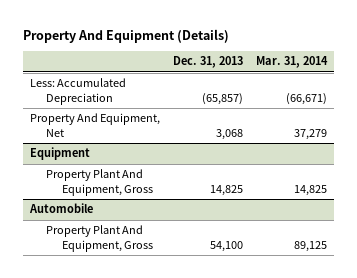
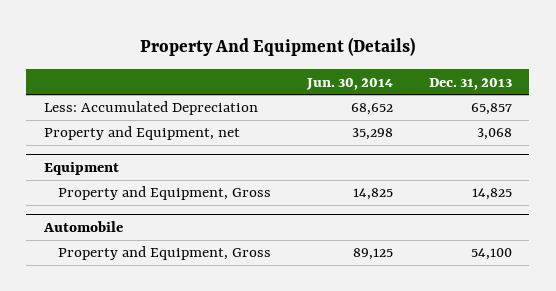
- | Dec. 31, 2013 | Mar. 31, 2014
+ | Jun. 30, 2014 | Dec. 31, 2013
- Less: Accumulated Depreciation | (65,857) | (66,671)
- Property And Equipment, Net | 3,068 | 37,279
+ Less: Accumulated Depreciation | 68,652 | 65,857
+ Property and Equipment, net | 35,298 | 3,068
@ Equipment
- Property Plant And Equipment, Gross | 14,825 | 14,825
+ Property and Equipment, Gross | 14,825 | 14,825
@ Automobile
- Property Plant And Equipment, Gross | 54,100 | 89,125
+ Property and Equipment, Gross | 89,125 | 54,100

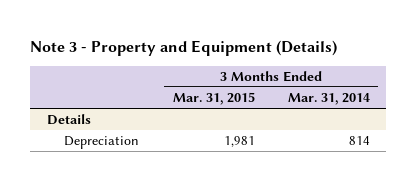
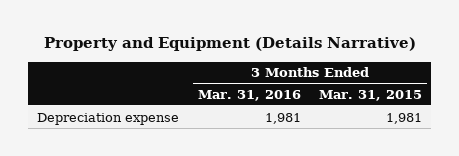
- Note 3 - Property and Equipment (Details)
+ Property and Equipment (Details Narrative)
- | 3 Months Ended Mar. 31, 2015 | 3 Months Ended Mar. 31, 2014
+ | 3 Months Ended Mar. 31, 2016 | 3 Months Ended Mar. 31, 2015
- Details
- Depreciation | 1,981 | 814
+ Depreciation expense | 1,981 | 1,981

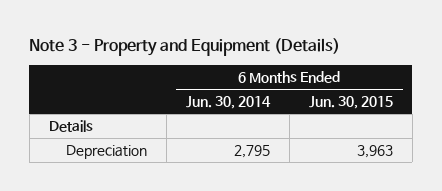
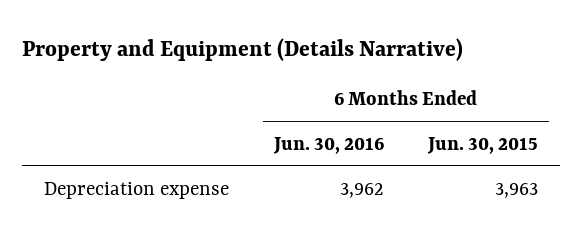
- Note 3 - Property and Equipment (Details)
+ Property and Equipment (Details Narrative)
- | 6 Months Ended Jun. 30, 2014 | 6 Months Ended Jun. 30, 2015
+ | 6 Months Ended Jun. 30, 2016 | 6 Months Ended Jun. 30, 2015
- Details
- Depreciation | 2,795 | 3,963
+ Depreciation expense | 3,962 | 3,963

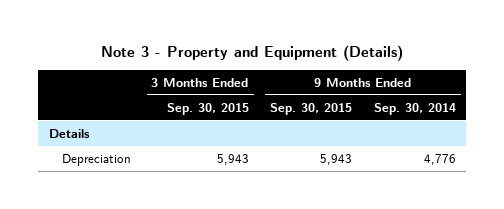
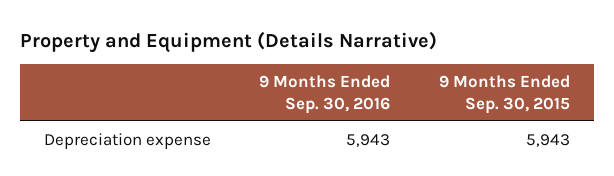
- Note 3 - Property and Equipment (Details)
+ Property and Equipment (Details Narrative)
- | 3 Months Ended Sep. 30, 2015 | 9 Months Ended Sep. 30, 2015 | 9 Months Ended Sep. 30, 2014
+ | 9 Months Ended Sep. 30, 2016 | 9 Months Ended Sep. 30, 2015
- Details
- Depreciation | 5,943 | 5,943 | 4,776
+ Depreciation expense | 5,943 | 5,943

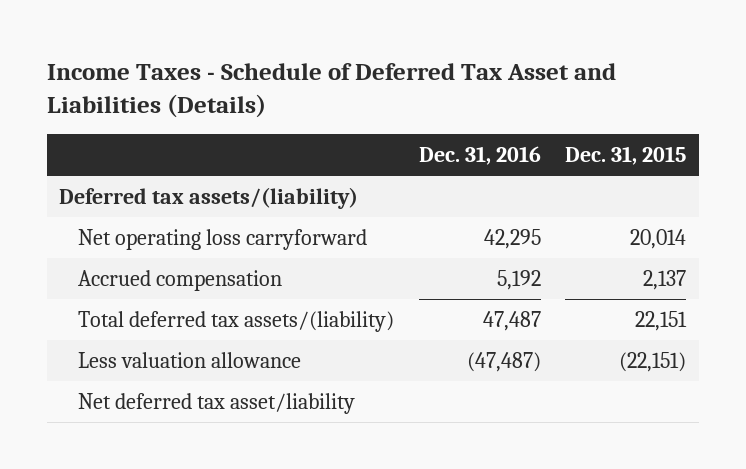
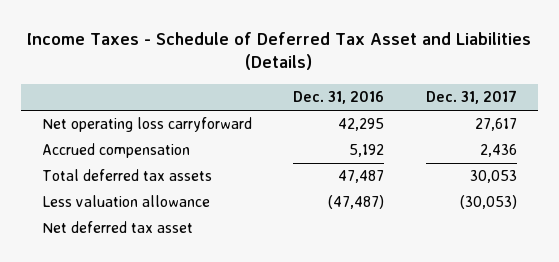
- | Dec. 31, 2016 | Dec. 31, 2015
+ | Dec. 31, 2016 | Dec. 31, 2017
- Deferred tax assets/(liability)
- Total deferred tax assets/(liability) | 47,487 | 22,151
+ Total deferred tax assets | 47,487 | 30,053
- Net deferred tax asset/liability
+ Net deferred tax asset

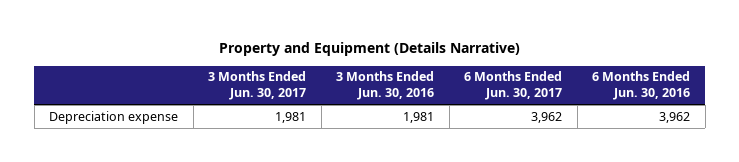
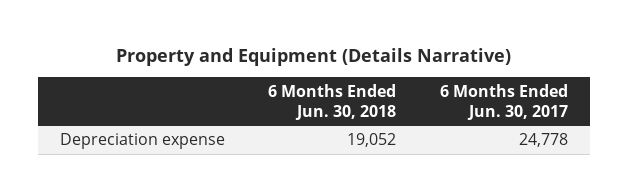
- | 3 Months Ended Jun. 30, 2017 | 3 Months Ended Jun. 30, 2016 | 6 Months Ended Jun. 30, 2017 | 6 Months Ended Jun. 30, 2016
+ | 6 Months Ended Jun. 30, 2018 | 6 Months Ended Jun. 30, 2017
- Depreciation expense | 1,981 | 1,981 | 3,962 | 3,962
+ Depreciation expense | 19,052 | 24,778

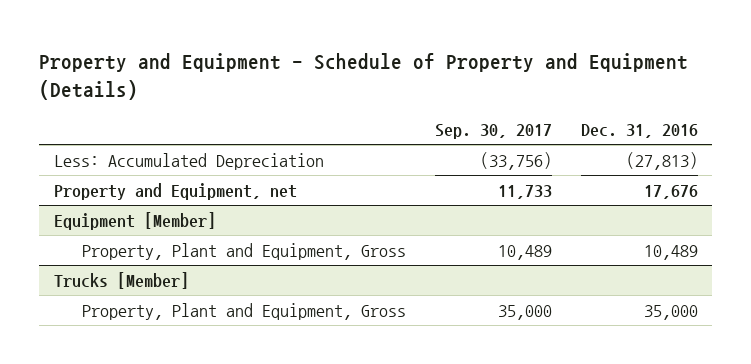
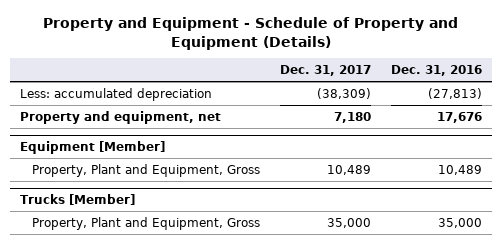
- | Sep. 30, 2017 | Dec. 31, 2016
+ | Dec. 31, 2017 | Dec. 31, 2016
- Less: Accumulated Depreciation | (33,756) | (27,813)
- Property and Equipment, net | 11,733 | 17,676
+ Less: accumulated depreciation | (38,309) | (27,813)
+ Property and equipment, net | 7,180 | 17,676

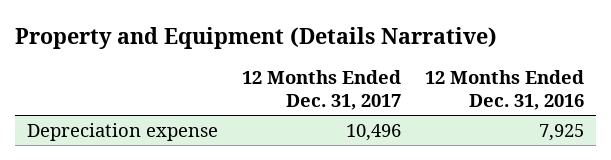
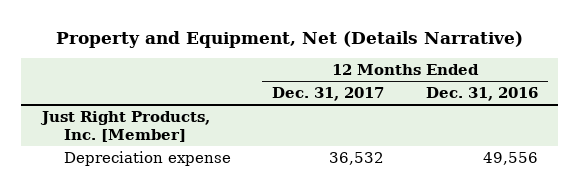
- Property and Equipment (Details Narrative)
+ Property and Equipment, Net (Details Narrative)
- Depreciation expense | 10,496 | 7,925
+ Just Right Products, Inc. [Member]
+ Depreciation expense | 36,532 | 49,556

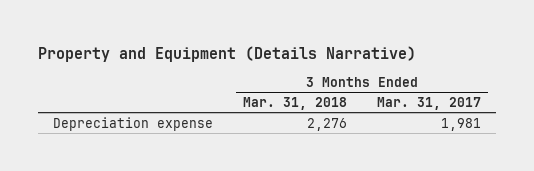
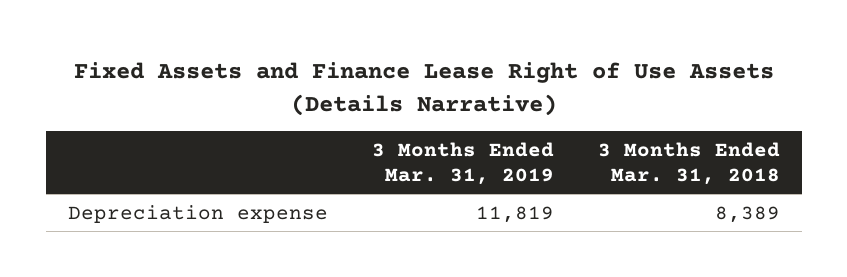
- Property and Equipment (Details Narrative)
+ Fixed Assets and Finance Lease Right of Use Assets (Details Narrative)
- | 3 Months Ended Mar. 31, 2018 | 3 Months Ended Mar. 31, 2017
+ | 3 Months Ended Mar. 31, 2019 | 3 Months Ended Mar. 31, 2018
- Depreciation expense | 2,276 | 1,981
+ Depreciation expense | 11,819 | 8,389

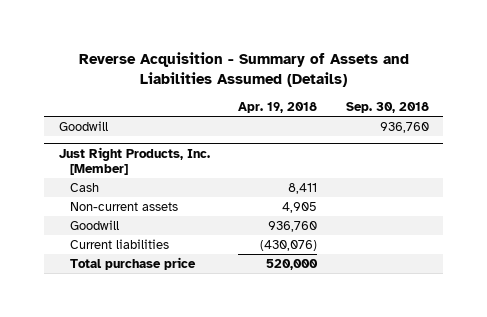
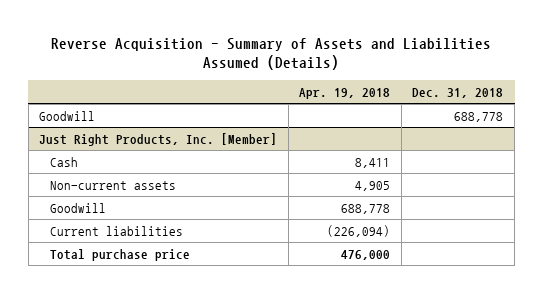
- | Apr. 19, 2018 | Sep. 30, 2018
+ | Apr. 19, 2018 | Dec. 31, 2018
@ Just Right Products, Inc. [Member]
- Goodwill | 936,760 |
- Current liabilities | (430,076) |
- Total purchase price | 520,000 |
+ Goodwill | 688,778 |
+ Current liabilities | (226,094) |
+ Total purchase price | 476,000 |

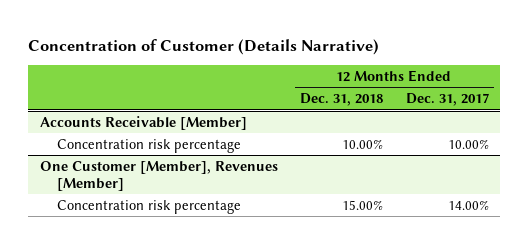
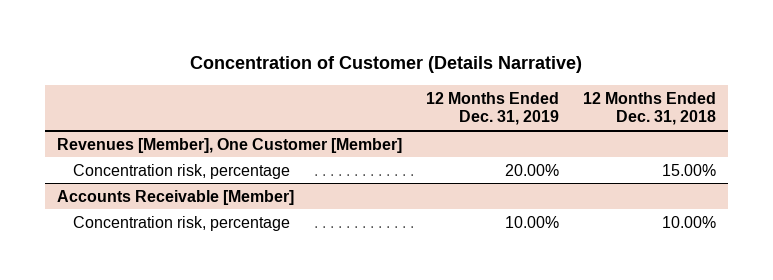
- | 12 Months Ended Dec. 31, 2018 | 12 Months Ended Dec. 31, 2017
+ | 12 Months Ended Dec. 31, 2019 | 12 Months Ended Dec. 31, 2018
+ Revenues [Member], One Customer [Member]
+ Concentration risk, percentage | 20.00% | 15.00%
@ Accounts Receivable [Member]
- Concentration risk percentage | 10.00% | 10.00%
- One Customer [Member], Revenues [Member]
- Concentration risk percentage | 15.00% | 14.00%
@ Accounts Receivable [Member]
+ Concentration risk, percentage | 10.00% | 10.00%

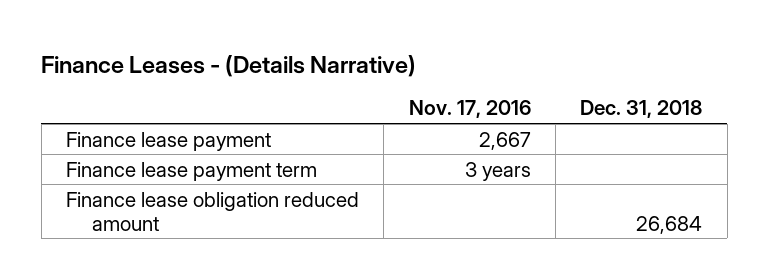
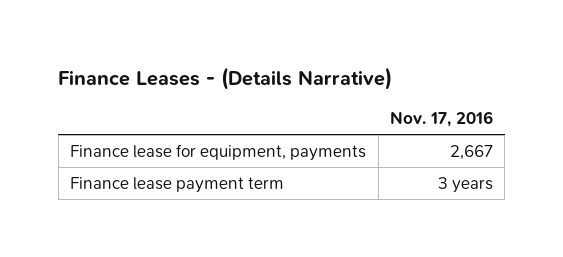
- | Nov. 17, 2016 | Dec. 31, 2018
+ | Nov. 17, 2016
- Finance lease payment | 2,667 |
+ Finance lease for equipment, payments | 2,667
- Finance lease obligation reduced amount | | 26,684

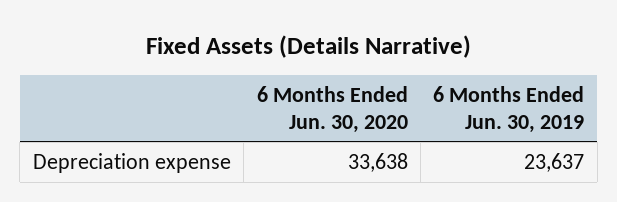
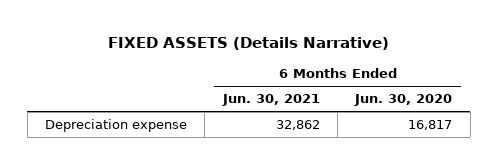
- Fixed Assets (Details Narrative)
+ FIXED ASSETS (Details Narrative)
- | 6 Months Ended Jun. 30, 2020 | 6 Months Ended Jun. 30, 2019
+ | 6 Months Ended Jun. 30, 2021 | 6 Months Ended Jun. 30, 2020
- Depreciation expense | 33,638 | 23,637
+ Depreciation expense | 32,862 | 16,817

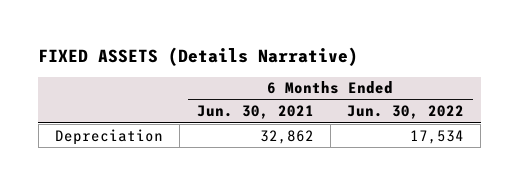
- | 6 Months Ended Jun. 30, 2021 | 6 Months Ended Jun. 30, 2020
+ | 6 Months Ended Jun. 30, 2021 | 6 Months Ended Jun. 30, 2022
- Depreciation expense | 32,862 | 16,817
+ Depreciation | 32,862 | 17,534

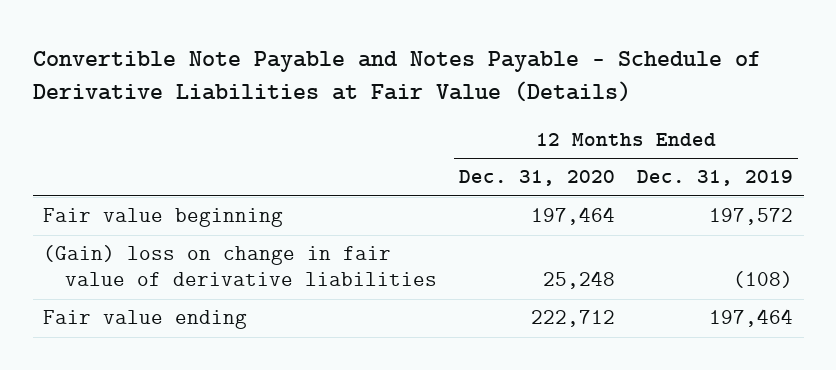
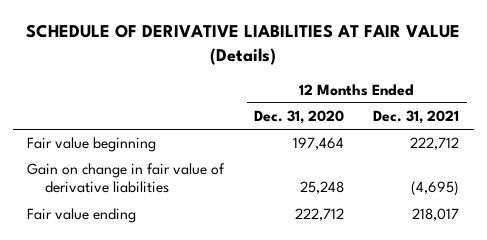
- Convertible Note Payable and Notes Payable - Schedule of Derivative Liabilities at Fair Value (Details)
+ SCHEDULE OF DERIVATIVE LIABILITIES AT FAIR VALUE (Details)
- | 12 Months Ended Dec. 31, 2020 | 12 Months Ended Dec. 31, 2019
+ | 12 Months Ended Dec. 31, 2020 | 12 Months Ended Dec. 31, 2021
- (Gain) loss on change in fair value of derivative liabilities | 25,248 | (108)
+ Gain on change in fair value of derivative liabilities | 25,248 | (4,695)

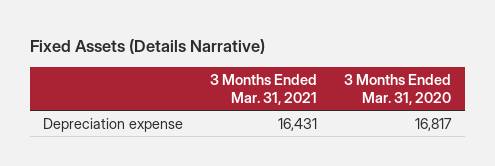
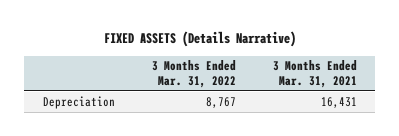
- Fixed Assets (Details Narrative)
+ FIXED ASSETS (Details Narrative)
- | 3 Months Ended Mar. 31, 2021 | 3 Months Ended Mar. 31, 2020
+ | 3 Months Ended Mar. 31, 2022 | 3 Months Ended Mar. 31, 2021
- Depreciation expense | 16,431 | 16,817
+ Depreciation | 8,767 | 16,431

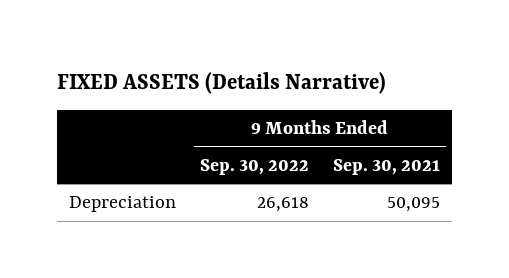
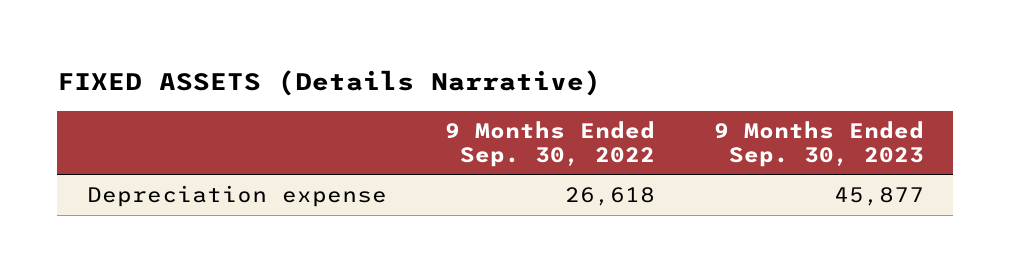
- | 9 Months Ended Sep. 30, 2022 | 9 Months Ended Sep. 30, 2021
+ | 9 Months Ended Sep. 30, 2022 | 9 Months Ended Sep. 30, 2023
- Depreciation | 26,618 | 50,095
+ Depreciation expense | 26,618 | 45,877

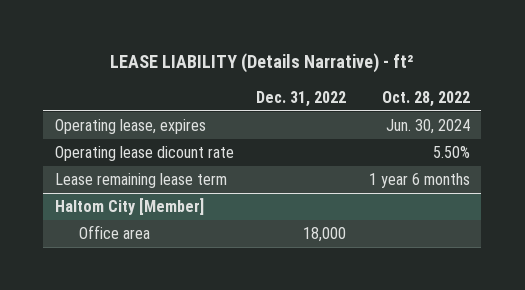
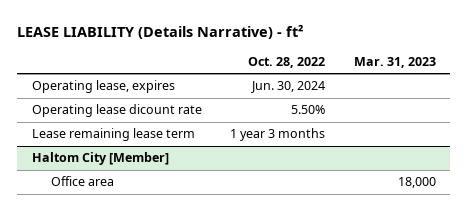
- | Dec. 31, 2022 | Oct. 28, 2022
+ | Oct. 28, 2022 | Mar. 31, 2023
- Lease remaining lease term | | 1 year 6 months
+ Lease remaining lease term | 1 year 3 months |

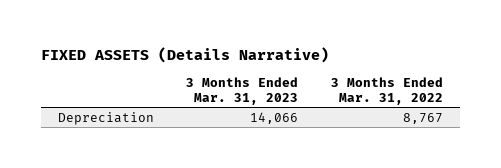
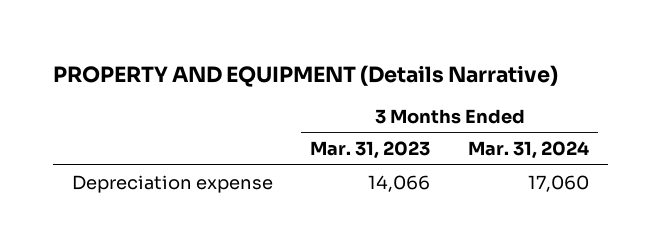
- FIXED ASSETS (Details Narrative)
+ PROPERTY AND EQUIPMENT (Details Narrative)
- | 3 Months Ended Mar. 31, 2023 | 3 Months Ended Mar. 31, 2022
+ | 3 Months Ended Mar. 31, 2023 | 3 Months Ended Mar. 31, 2024
- Depreciation | 14,066 | 8,767
+ Depreciation expense | 14,066 | 17,060

